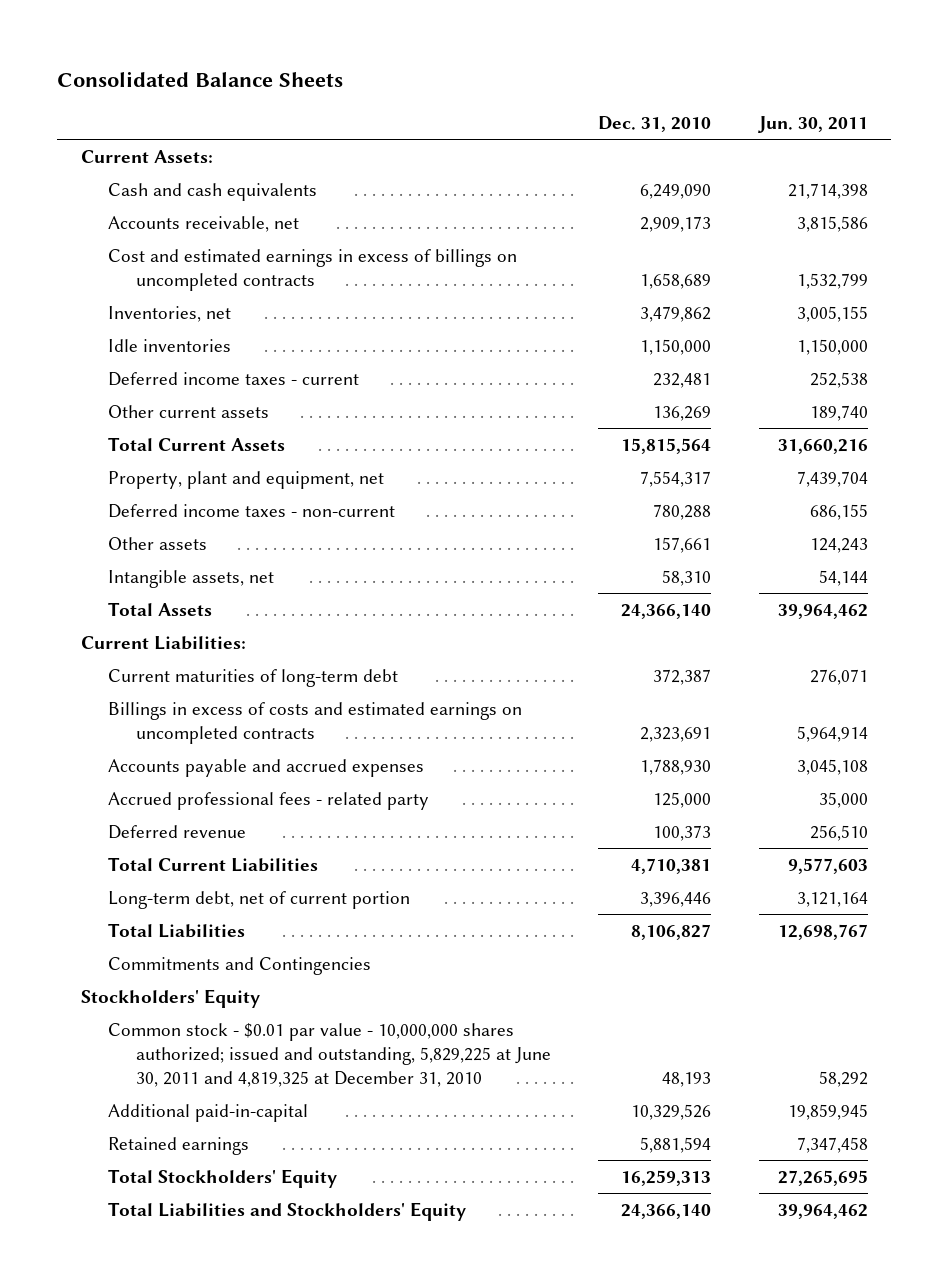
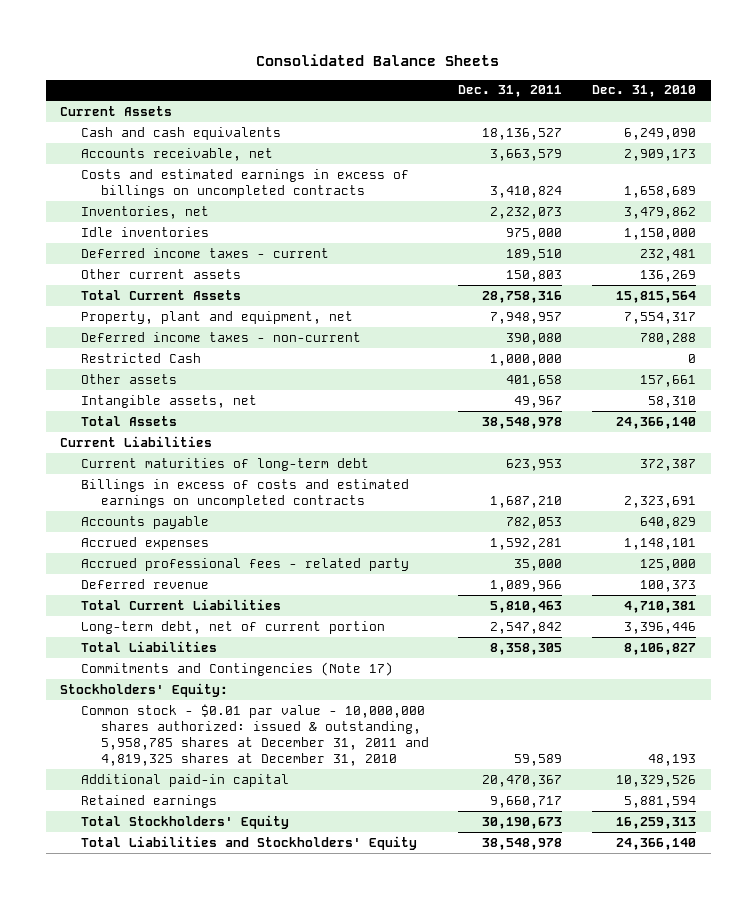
- | Dec. 31, 2010 | Jun. 30, 2011
+ | Dec. 31, 2011 | Dec. 31, 2010
- Current Assets:
+ Current Assets
- Cost and estimated earnings in excess of billings on uncompleted contracts | 1,658,689 | 1,532,799
+ Costs and estimated earnings in excess of billings on uncompleted contracts | 3,410,824 | 1,658,689
+ Restricted Cash | 1,000,000 | 0
- Current Liabilities:
+ Current Liabilities
- Accounts payable and accrued expenses | 1,788,930 | 3,045,108
+ Accounts payable | 782,053 | 640,829
+ Accrued expenses | 1,592,281 | 1,148,101
- Commitments and Contingencies
- Stockholders' Equity
- Common stock - $0.01 par value - 10,000,000 shares authorized; issued and outstanding, 5,829,225 at June 30, 2011 and 4,819,325 at December 31, 2010 | 48,193 | 58,292
- Additional paid-in-capital | 10,329,526 | 19,859,945
+ Commitments and Contingencies (Note 17)
+ Stockholders' Equity:
+ Common stock - $0.01 par value - 10,000,000 shares authorized: issued & outstanding, 5,958,785 shares at December 31, 2011 and 4,819,325 shares at December 31, 2010 | 59,589 | 48,193
+ Additional paid-in capital | 20,470,367 | 10,329,526

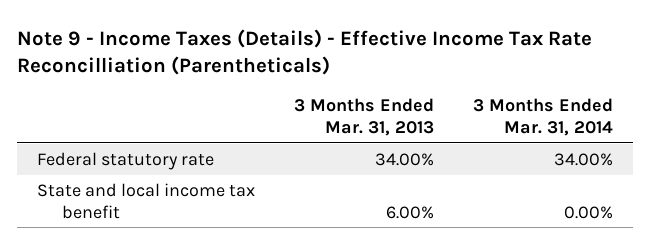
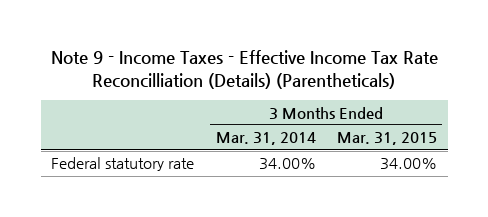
- Note 9 - Income Taxes (Details) - Effective Income Tax Rate Reconcilliation (Parentheticals)
+ Note 9 - Income Taxes - Effective Income Tax Rate Reconcilliation (Details) (Parentheticals)
- | 3 Months Ended Mar. 31, 2013 | 3 Months Ended Mar. 31, 2014
+ | 3 Months Ended Mar. 31, 2014 | 3 Months Ended Mar. 31, 2015
- State and local income tax benefit | 6.00% | 0.00%

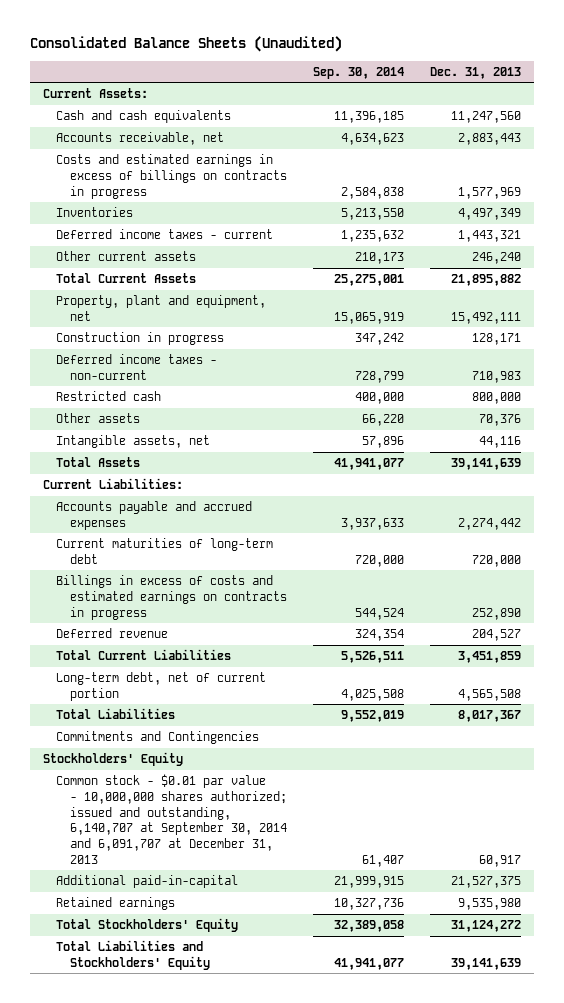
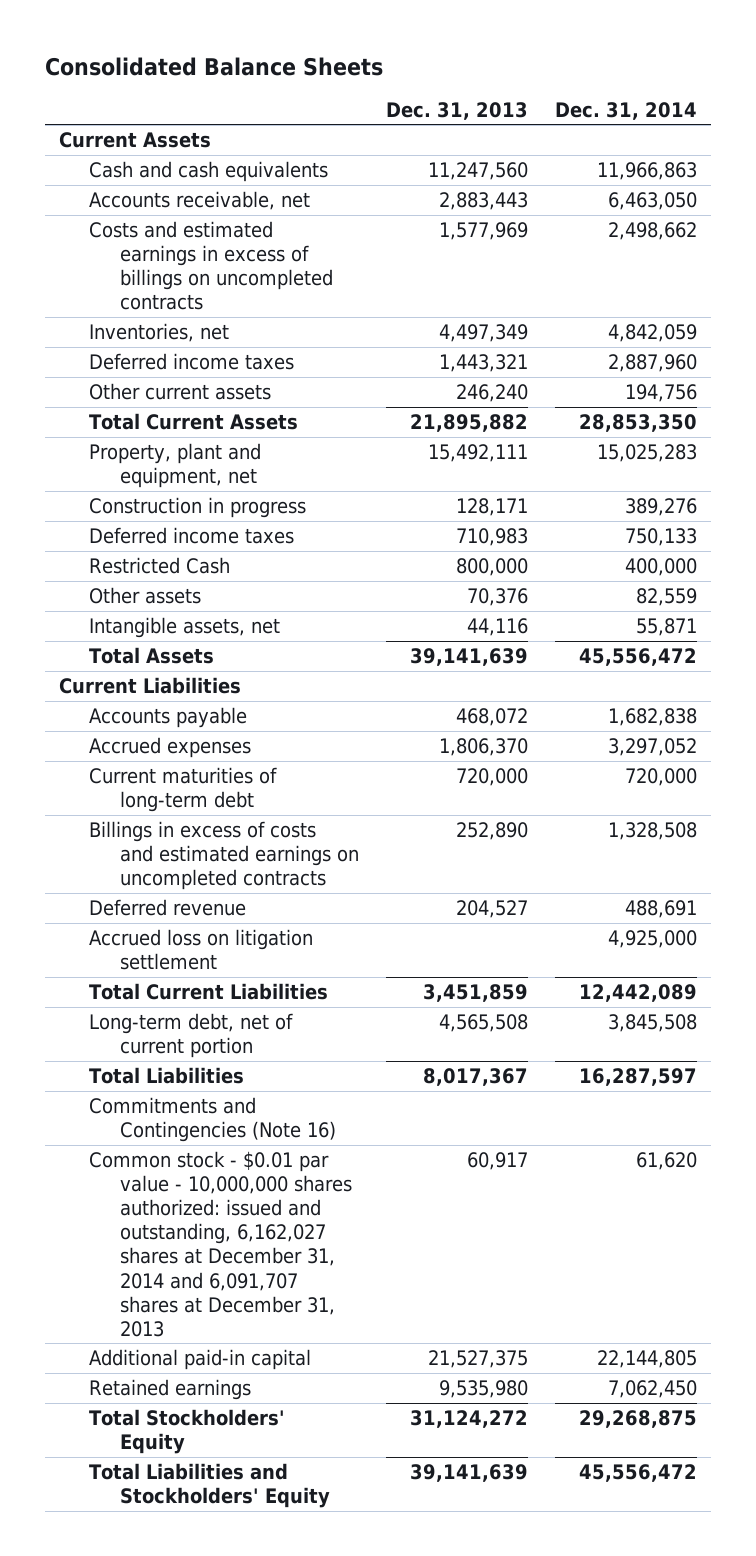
- Consolidated Balance Sheets (Unaudited)
+ Consolidated Balance Sheets
- | Sep. 30, 2014 | Dec. 31, 2013
+ | Dec. 31, 2013 | Dec. 31, 2014
- Current Assets:
+ Current Assets
- Costs and estimated earnings in excess of billings on contracts in progress | 2,584,838 | 1,577,969
- Inventories | 5,213,550 | 4,497,349
- Deferred income taxes - current | 1,235,632 | 1,443,321
+ Costs and estimated earnings in excess of billings on uncompleted contracts | 1,577,969 | 2,498,662
+ Inventories, net | 4,497,349 | 4,842,059
+ Deferred income taxes | 1,443,321 | 2,887,960
- Deferred income taxes - non-current | 728,799 | 710,983
- Restricted cash | 400,000 | 800,000
+ Deferred income taxes | 710,983 | 750,133
+ Restricted Cash | 800,000 | 400,000
- Current Liabilities:
- Accounts payable and accrued expenses | 3,937,633 | 2,274,442
+ Current Liabilities
+ Accounts payable | 468,072 | 1,682,838
+ Accrued expenses | 1,806,370 | 3,297,052
- Billings in excess of costs and estimated earnings on contracts in progress | 544,524 | 252,890
+ Billings in excess of costs and estimated earnings on uncompleted contracts | 252,890 | 1,328,508
+ Accrued loss on litigation settlement | | 4,925,000
- Commitments and Contingencies
- Stockholders' Equity
- Common stock - $0.01 par value - 10,000,000 shares authorized; issued and outstanding, 6,140,707 at September 30, 2014 and 6,091,707 at December 31, 2013 | 61,407 | 60,917
- Additional paid-in-capital | 21,999,915 | 21,527,375
+ Commitments and Contingencies (Note 16)
+ Common stock - $0.01 par value - 10,000,000 shares authorized: issued and outstanding, 6,162,027 shares at December 31, 2014 and 6,091,707 shares at December 31, 2013 | 60,917 | 61,620
+ Additional paid-in capital | 21,527,375 | 22,144,805

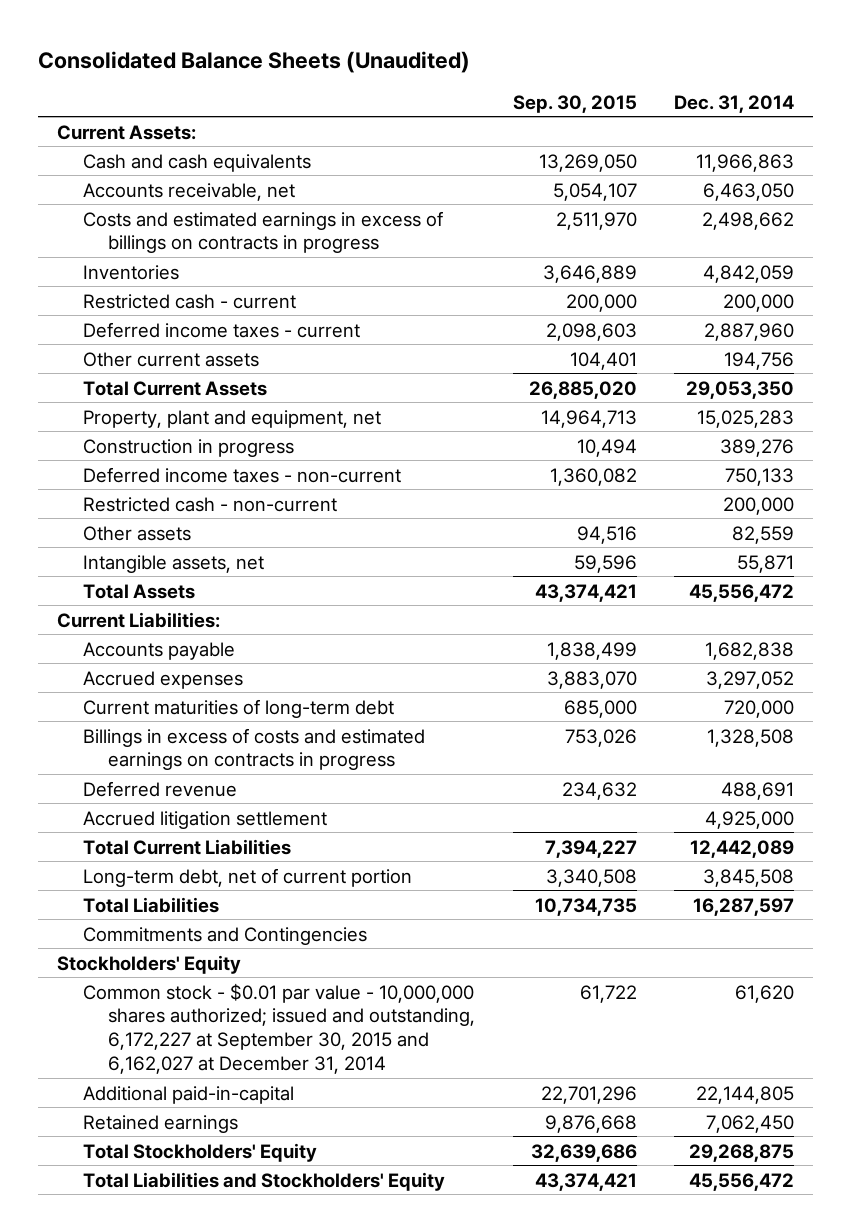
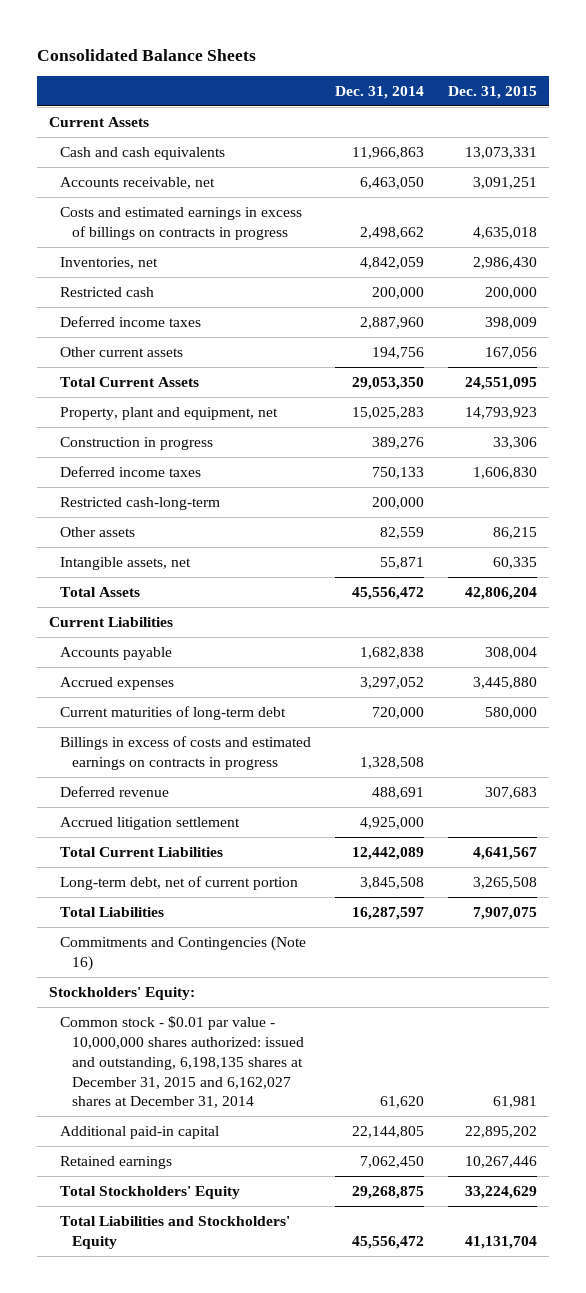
- Consolidated Balance Sheets (Unaudited)
+ Consolidated Balance Sheets
- | Sep. 30, 2015 | Dec. 31, 2014
+ | Dec. 31, 2014 | Dec. 31, 2015
- Current Assets:
+ Current Assets
- Inventories | 3,646,889 | 4,842,059
- Restricted cash - current | 200,000 | 200,000
- Deferred income taxes - current | 2,098,603 | 2,887,960
+ Inventories, net | 4,842,059 | 2,986,430
+ Restricted cash | 200,000 | 200,000
+ Deferred income taxes | 2,887,960 | 398,009
- Deferred income taxes - non-current | 1,360,082 | 750,133
- Restricted cash - non-current | | 200,000
+ Deferred income taxes | 750,133 | 1,606,830
+ Restricted cash-long-term | 200,000 |
- Current Liabilities:
+ Current Liabilities
- Commitments and Contingencies
- Stockholders' Equity
- Common stock - $0.01 par value - 10,000,000 shares authorized; issued and outstanding, 6,172,227 at September 30, 2015 and 6,162,027 at December 31, 2014 | 61,722 | 61,620
- Additional paid-in-capital | 22,701,296 | 22,144,805
+ Commitments and Contingencies (Note 16)
+ Stockholders' Equity:
+ Common stock - $0.01 par value - 10,000,000 shares authorized: issued and outstanding, 6,198,135 shares at December 31, 2015 and 6,162,027 shares at December 31, 2014 | 61,620 | 61,981
+ Additional paid-in capital | 22,144,805 | 22,895,202

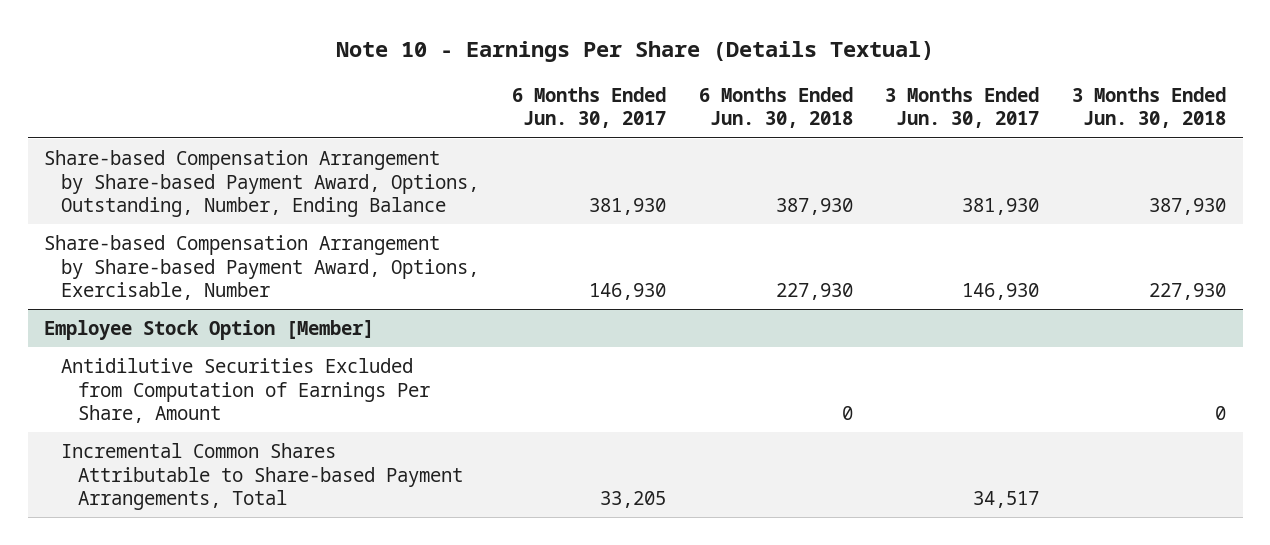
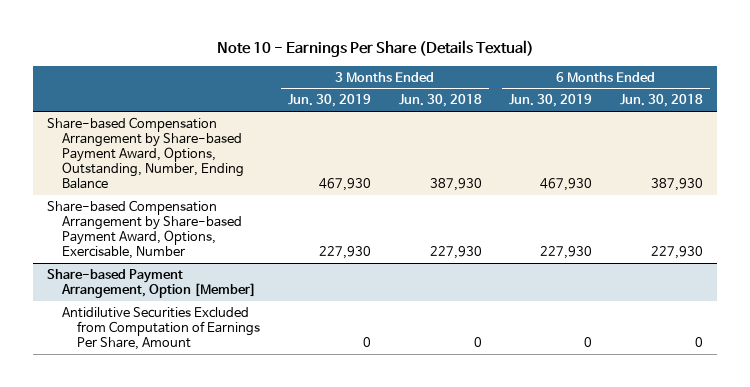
- | 6 Months Ended Jun. 30, 2017 | 6 Months Ended Jun. 30, 2018 | 3 Months Ended Jun. 30, 2017 | 3 Months Ended Jun. 30, 2018
+ | 3 Months Ended Jun. 30, 2019 | 3 Months Ended Jun. 30, 2018 | 6 Months Ended Jun. 30, 2019 | 6 Months Ended Jun. 30, 2018
- Employee Stock Option [Member]
+ Share-based Payment Arrangement, Option [Member]
- Incremental Common Shares Attributable to Share-based Payment Arrangements, Total | 33,205 | | 34,517 |

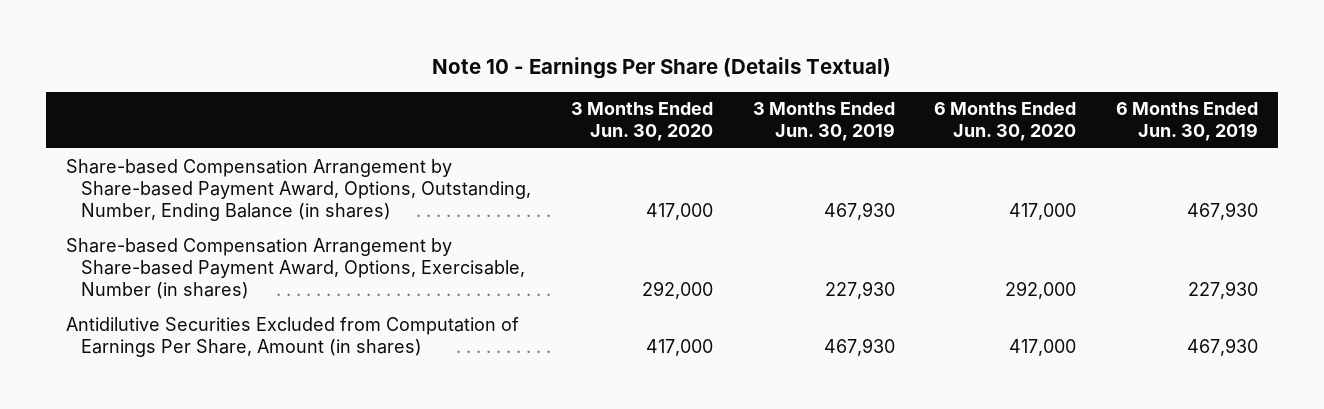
- | 3 Months Ended Jun. 30, 2019 | 3 Months Ended Jun. 30, 2018 | 6 Months Ended Jun. 30, 2019 | 6 Months Ended Jun. 30, 2018
+ | 3 Months Ended Jun. 30, 2020 | 3 Months Ended Jun. 30, 2019 | 6 Months Ended Jun. 30, 2020 | 6 Months Ended Jun. 30, 2019
- Share-based Compensation Arrangement by Share-based Payment Award, Options, Outstanding, Number, Ending Balance | 467,930 | 387,930 | 467,930 | 387,930
- Share-based Compensation Arrangement by Share-based Payment Award, Options, Exercisable, Number | 227,930 | 227,930 | 227,930 | 227,930
- Share-based Payment Arrangement, Option [Member]
- Antidilutive Securities Excluded from Computation of Earnings Per Share, Amount | 0 | 0 | 0 | 0
+ Share-based Compensation Arrangement by Share-based Payment Award, Options, Outstanding, Number, Ending Balance (in shares) | 417,000 | 467,930 | 417,000 | 467,930
+ Share-based Compensation Arrangement by Share-based Payment Award, Options, Exercisable, Number (in shares) | 292,000 | 227,930 | 292,000 | 227,930
+ Antidilutive Securities Excluded from Computation of Earnings Per Share, Amount (in shares) | 417,000 | 467,930 | 417,000 | 467,930

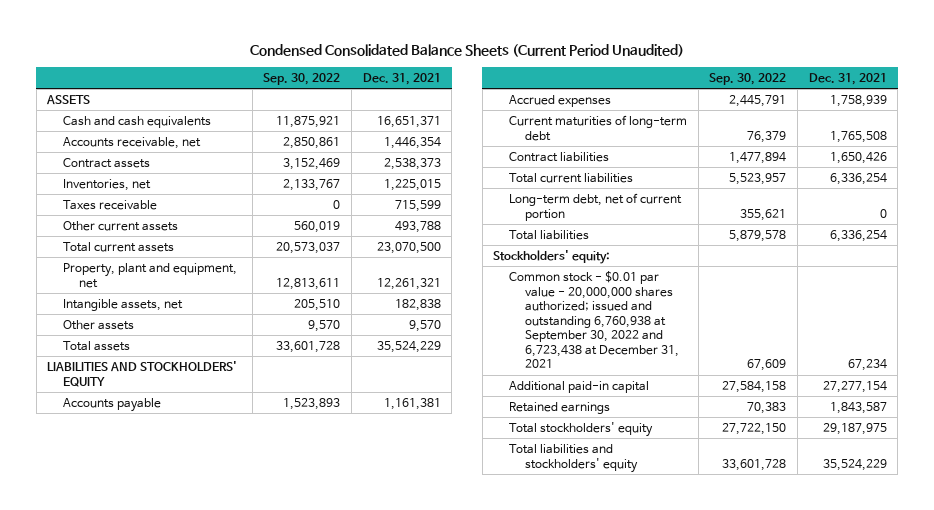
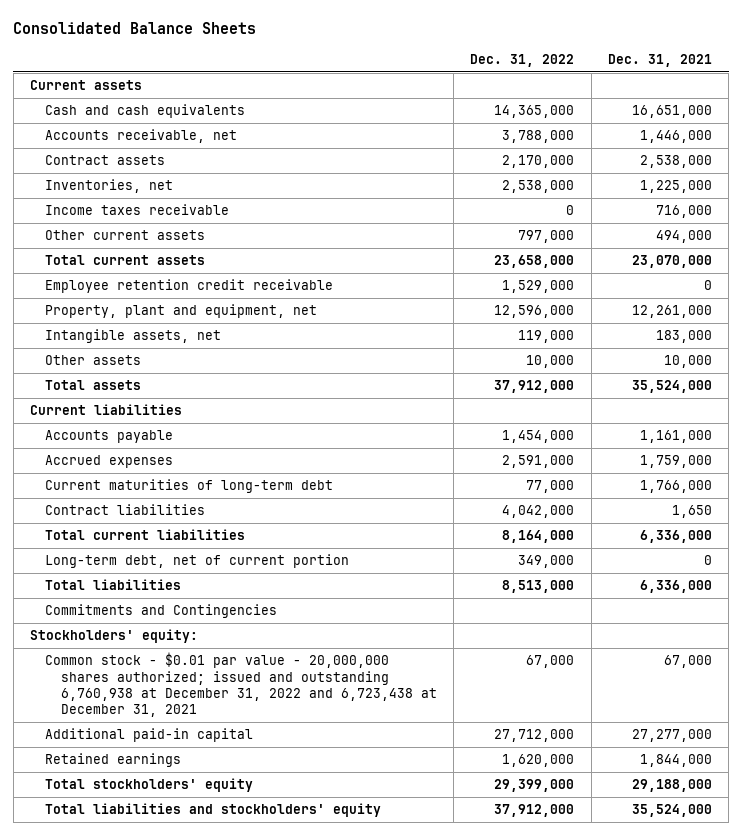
- Condensed Consolidated Balance Sheets (Current Period Unaudited)
+ Consolidated Balance Sheets
- | Sep. 30, 2022 | Dec. 31, 2021
+ | Dec. 31, 2022 | Dec. 31, 2021
- ASSETS
- Cash and cash equivalents | 11,875,921 | 16,651,371
- Accounts receivable, net | 2,850,861 | 1,446,354
- Contract assets | 3,152,469 | 2,538,373
- Inventories, net | 2,133,767 | 1,225,015
- Taxes receivable | 0 | 715,599
- Other current assets | 560,019 | 493,788
- Total current assets | 20,573,037 | 23,070,500
- Property, plant and equipment, net | 12,813,611 | 12,261,321
- Intangible assets, net | 205,510 | 182,838
- Other assets | 9,570 | 9,570
- Total assets | 33,601,728 | 35,524,229
- LIABILITIES AND STOCKHOLDERS' EQUITY
- Accounts payable | 1,523,893 | 1,161,381
- Accrued expenses | 2,445,791 | 1,758,939
- Current maturities of long-term debt | 76,379 | 1,765,508
- Contract liabilities | 1,477,894 | 1,650,426
- Total current liabilities | 5,523,957 | 6,336,254
+ Current assets
+ Cash and cash equivalents | 14,365,000 | 16,651,000
+ Accounts receivable, net | 3,788,000 | 1,446,000
+ Contract assets | 2,170,000 | 2,538,000
+ Inventories, net | 2,538,000 | 1,225,000
+ Income taxes receivable | 0 | 716,000
+ Other current assets | 797,000 | 494,000
+ Total current assets | 23,658,000 | 23,070,000
+ Employee retention credit receivable | 1,529,000 | 0
+ Property, plant and equipment, net | 12,596,000 | 12,261,000
+ Intangible assets, net | 119,000 | 183,000
+ Other assets | 10,000 | 10,000
+ Total assets | 37,912,000 | 35,524,000
+ Current liabilities
+ Accounts payable | 1,454,000 | 1,161,000
+ Accrued expenses | 2,591,000 | 1,759,000
+ Current maturities of long-term debt | 77,000 | 1,766,000
+ Contract liabilities | 4,042,000 | 1,650
+ Total current liabilities | 8,164,000 | 6,336,000
- Total liabilities | 5,879,578 | 6,336,254
+ Total liabilities | 8,513,000 | 6,336,000
+ Commitments and Contingencies
- Common stock - $0.01 par value - 20,000,000 shares authorized; issued and outstanding 6,760,938 at September 30, 2022 and 6,723,438 at December 31, 2021 | 67,609 | 67,234
- Additional paid-in capital | 27,584,158 | 27,277,154
- Retained earnings | 70,383 | 1,843,587
- Total stockholders' equity | 27,722,150 | 29,187,975
- Total liabilities and stockholders' equity | 33,601,728 | 35,524,229
+ Common stock - $0.01 par value - 20,000,000 shares authorized; issued and outstanding 6,760,938 at December 31, 2022 and 6,723,438 at December 31, 2021 | 67,000 | 67,000
+ Additional paid-in capital | 27,712,000 | 27,277,000
+ Retained earnings | 1,620,000 | 1,844,000
+ Total stockholders' equity | 29,399,000 | 29,188,000
+ Total liabilities and stockholders' equity | 37,912,000 | 35,524,000

